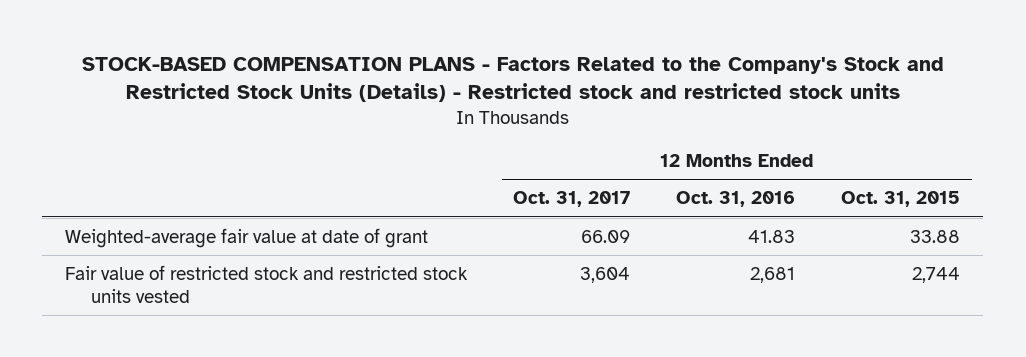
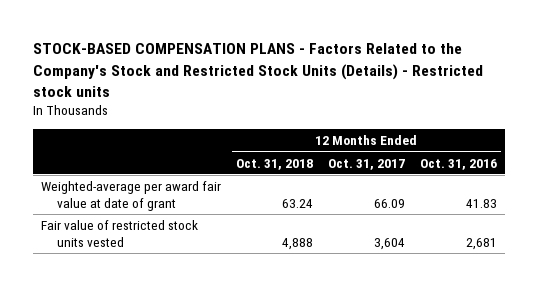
- STOCK-BASED COMPENSATION PLANS - Factors Related to the Company's Stock and Restricted Stock Units (Details) - Restricted stock and restricted stock units
+ STOCK-BASED COMPENSATION PLANS - Factors Related to the Company's Stock and Restricted Stock Units (Details) - Restricted stock units
- | 12 Months Ended Oct. 31, 2017 | 12 Months Ended Oct. 31, 2016 | 12 Months Ended Oct. 31, 2015
+ | 12 Months Ended Oct. 31, 2018 | 12 Months Ended Oct. 31, 2017 | 12 Months Ended Oct. 31, 2016
- Weighted-average fair value at date of grant | 66.09 | 41.83 | 33.88
- Fair value of restricted stock and restricted stock units vested | 3,604 | 2,681 | 2,744
+ Weighted-average per award fair value at date of grant | 63.24 | 66.09 | 41.83
+ Fair value of restricted stock units vested | 4,888 | 3,604 | 2,681

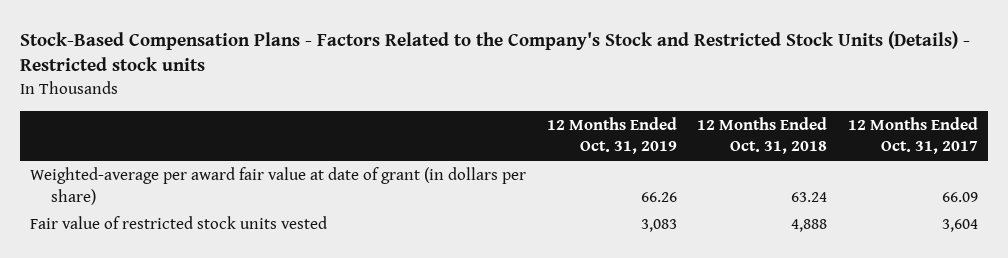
- STOCK-BASED COMPENSATION PLANS - Factors Related to the Company's Stock and Restricted Stock Units (Details) - Restricted stock units
+ Stock-Based Compensation Plans - Factors Related to the Company's Stock and Restricted Stock Units (Details) - Restricted stock units
- | 12 Months Ended Oct. 31, 2018 | 12 Months Ended Oct. 31, 2017 | 12 Months Ended Oct. 31, 2016
+ | 12 Months Ended Oct. 31, 2019 | 12 Months Ended Oct. 31, 2018 | 12 Months Ended Oct. 31, 2017
- Weighted-average per award fair value at date of grant | 63.24 | 66.09 | 41.83
+ Weighted-average per award fair value at date of grant (in dollars per share) | 66.26 | 63.24 | 66.09

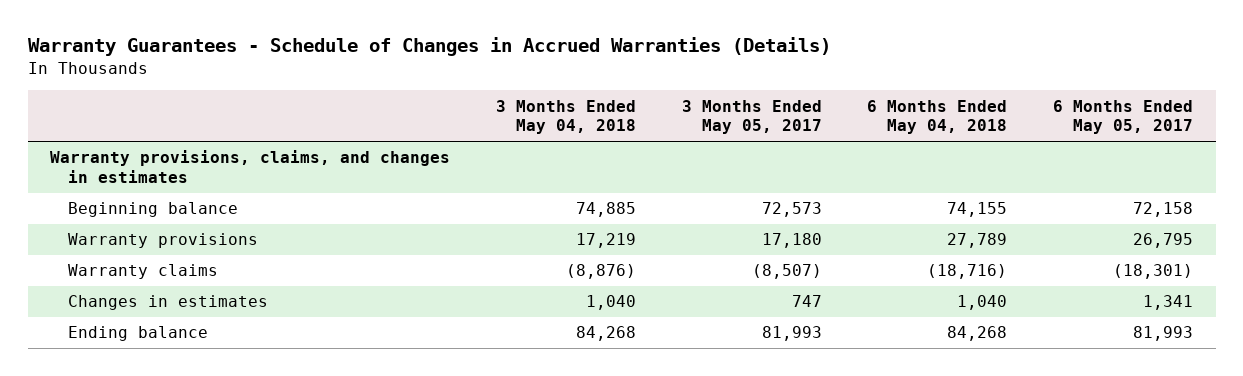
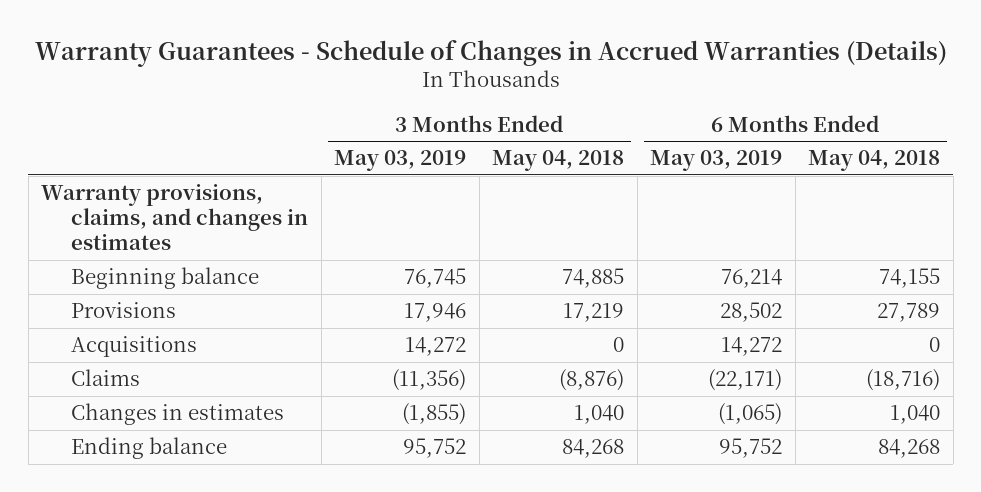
- | 3 Months Ended May 04, 2018 | 3 Months Ended May 05, 2017 | 6 Months Ended May 04, 2018 | 6 Months Ended May 05, 2017
+ | 3 Months Ended May 03, 2019 | 3 Months Ended May 04, 2018 | 6 Months Ended May 03, 2019 | 6 Months Ended May 04, 2018
- Warranty provisions | 17,219 | 17,180 | 27,789 | 26,795
- Warranty claims | (8,876) | (8,507) | (18,716) | (18,301)
+ Provisions | 17,946 | 17,219 | 28,502 | 27,789
+ Acquisitions | 14,272 | 0 | 14,272 | 0
+ Claims | (11,356) | (8,876) | (22,171) | (18,716)

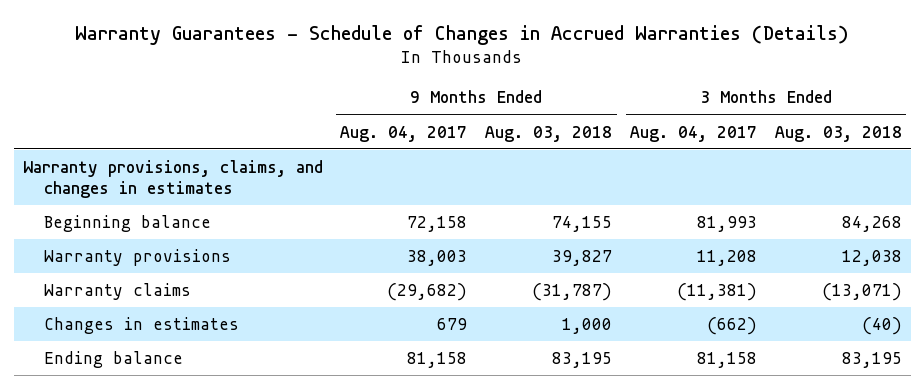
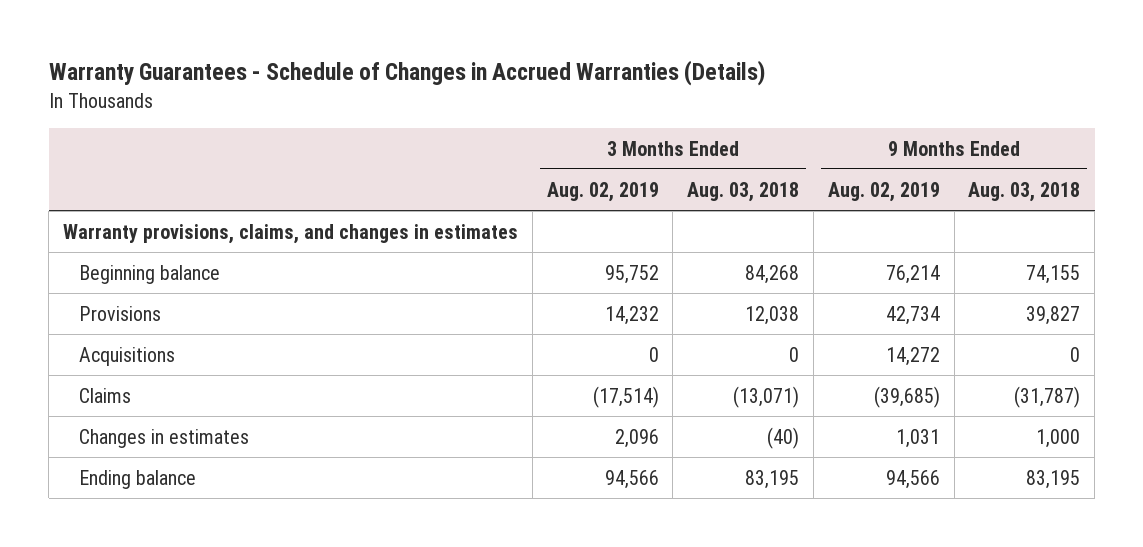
- | 9 Months Ended Aug. 04, 2017 | 9 Months Ended Aug. 03, 2018 | 3 Months Ended Aug. 04, 2017 | 3 Months Ended Aug. 03, 2018
+ | 3 Months Ended Aug. 02, 2019 | 3 Months Ended Aug. 03, 2018 | 9 Months Ended Aug. 02, 2019 | 9 Months Ended Aug. 03, 2018
- Warranty provisions | 38,003 | 39,827 | 11,208 | 12,038
- Warranty claims | (29,682) | (31,787) | (11,381) | (13,071)
+ Provisions | 14,232 | 12,038 | 42,734 | 39,827
+ Acquisitions | 0 | 0 | 14,272 | 0
+ Claims | (17,514) | (13,071) | (39,685) | (31,787)

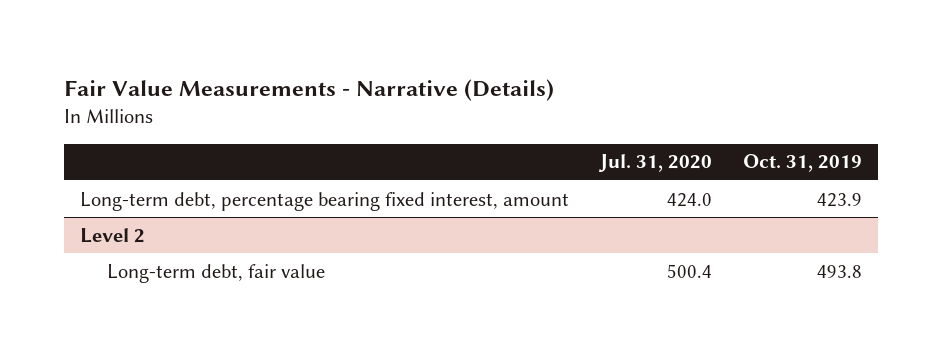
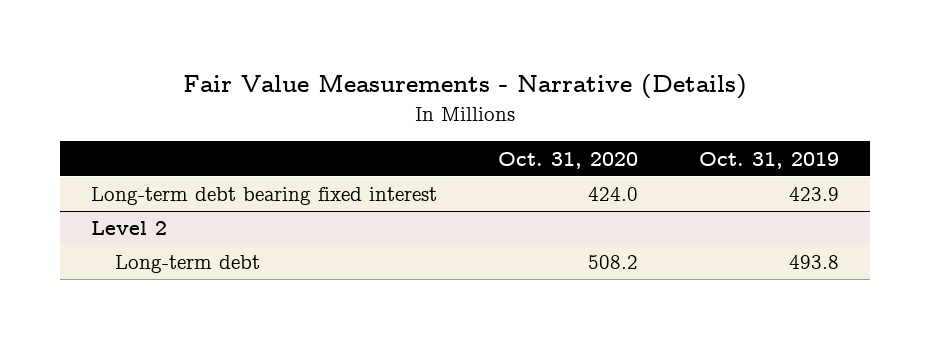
- | Jul. 31, 2020 | Oct. 31, 2019
+ | Oct. 31, 2020 | Oct. 31, 2019
- Long-term debt, percentage bearing fixed interest, amount | 424.0 | 423.9
+ Long-term debt bearing fixed interest | 424.0 | 423.9
@ Level 2
- Long-term debt, fair value | 500.4 | 493.8
+ Long-term debt | 508.2 | 493.8

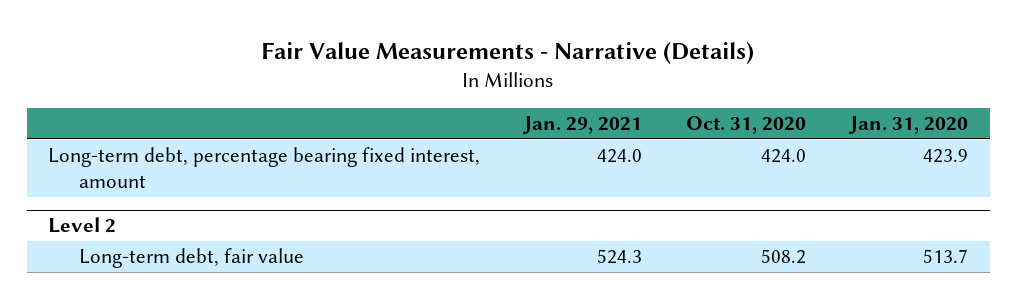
- | Oct. 31, 2020 | Oct. 31, 2019
+ | Jan. 29, 2021 | Oct. 31, 2020 | Jan. 31, 2020
- Long-term debt bearing fixed interest | 424.0 | 423.9
+ Long-term debt, percentage bearing fixed interest, amount | 424.0 | 424.0 | 423.9
@ Level 2
- Long-term debt | 508.2 | 493.8
+ Long-term debt, fair value | 524.3 | 508.2 | 513.7

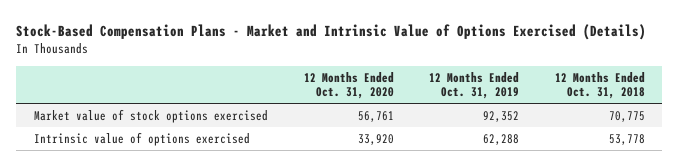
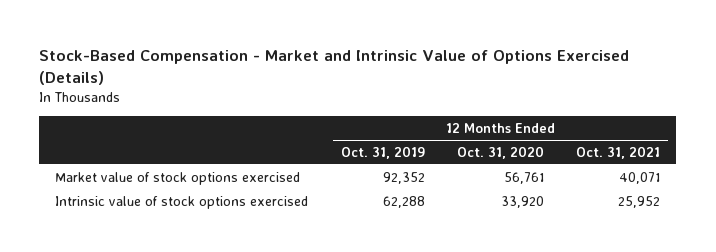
- Stock-Based Compensation Plans - Market and Intrinsic Value of Options Exercised (Details)
+ Stock-Based Compensation - Market and Intrinsic Value of Options Exercised (Details)
- | 12 Months Ended Oct. 31, 2020 | 12 Months Ended Oct. 31, 2019 | 12 Months Ended Oct. 31, 2018
+ | 12 Months Ended Oct. 31, 2019 | 12 Months Ended Oct. 31, 2020 | 12 Months Ended Oct. 31, 2021
- Intrinsic value of options exercised | 33,920 | 62,288 | 53,778
+ Intrinsic value of stock options exercised | 62,288 | 33,920 | 25,952

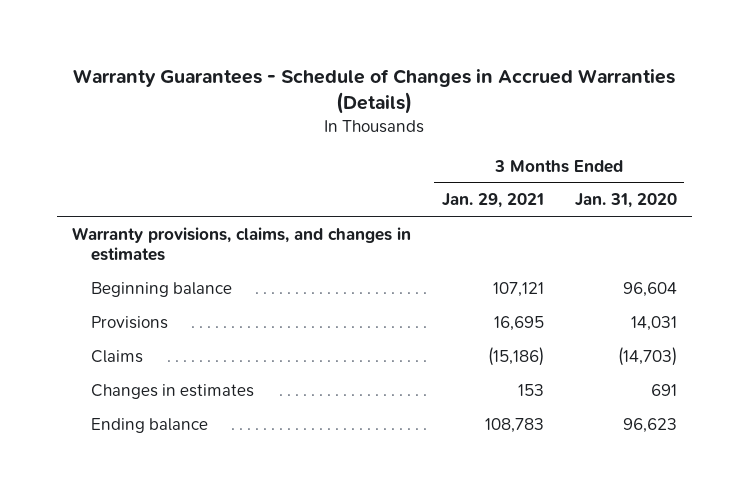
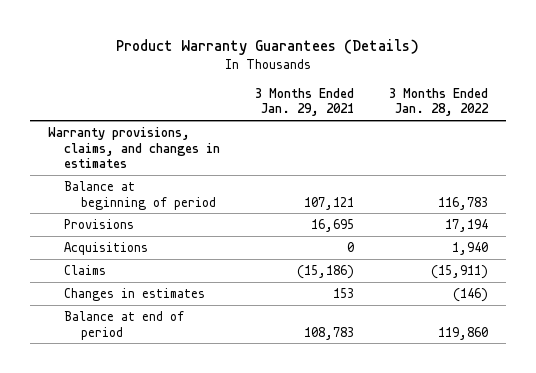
- Warranty Guarantees - Schedule of Changes in Accrued Warranties (Details)
+ Product Warranty Guarantees (Details)
- | 3 Months Ended Jan. 29, 2021 | 3 Months Ended Jan. 31, 2020
+ | 3 Months Ended Jan. 29, 2021 | 3 Months Ended Jan. 28, 2022
- Beginning balance | 107,121 | 96,604
+ Balance at beginning of period | 107,121 | 116,783
+ Acquisitions | 0 | 1,940
- Ending balance | 108,783 | 96,623
+ Balance at end of period | 108,783 | 119,860

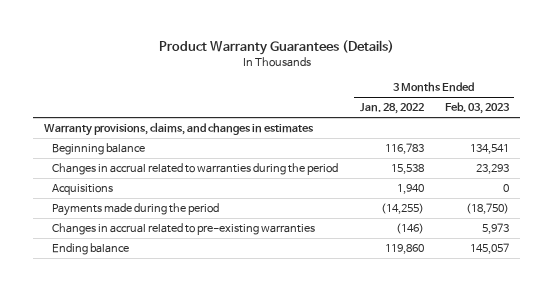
- | 3 Months Ended Jan. 29, 2021 | 3 Months Ended Jan. 28, 2022
+ | 3 Months Ended Jan. 28, 2022 | 3 Months Ended Feb. 03, 2023
- Balance at beginning of period | 107,121 | 116,783
- Provisions | 16,695 | 17,194
+ Beginning balance | 116,783 | 134,541
+ Changes in accrual related to warranties during the period | 15,538 | 23,293
- Claims | (15,186) | (15,911)
- Changes in estimates | 153 | (146)
- Balance at end of period | 108,783 | 119,860
+ Payments made during the period | (14,255) | (18,750)
+ Changes in accrual related to pre-existing warranties | (146) | 5,973
+ Ending balance | 119,860 | 145,057

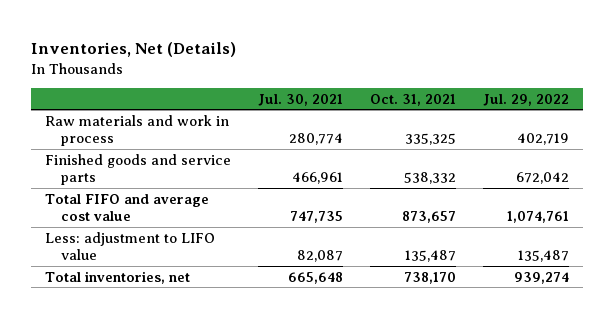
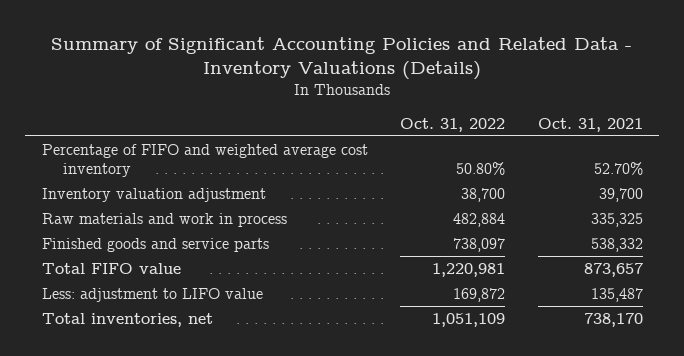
- Inventories, Net (Details)
+ Summary of Significant Accounting Policies and Related Data - Inventory Valuations (Details)
- | Jul. 30, 2021 | Oct. 31, 2021 | Jul. 29, 2022
+ | Oct. 31, 2022 | Oct. 31, 2021
+ Percentage of FIFO and weighted average cost inventory | 50.80% | 52.70%
+ Inventory valuation adjustment | 38,700 | 39,700
- Total FIFO and average cost value | 747,735 | 873,657 | 1,074,761
+ Total FIFO value | 1,220,981 | 873,657

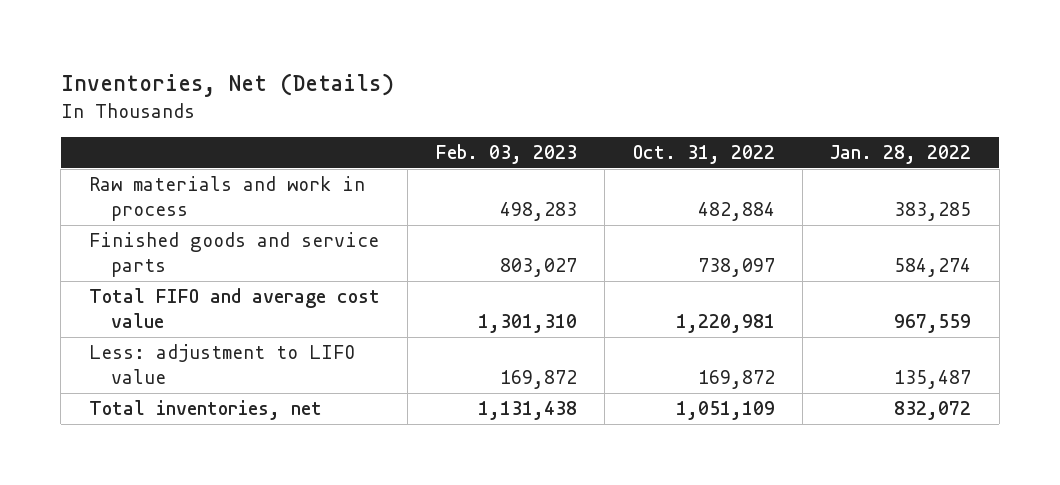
- Summary of Significant Accounting Policies and Related Data - Inventory Valuations (Details)
+ Inventories, Net (Details)
- | Oct. 31, 2022 | Oct. 31, 2021
+ | Feb. 03, 2023 | Oct. 31, 2022 | Jan. 28, 2022
- Percentage of FIFO and weighted average cost inventory | 50.80% | 52.70%
- Inventory valuation adjustment | 38,700 | 39,700
- Total FIFO value | 1,220,981 | 873,657
+ Total FIFO and average cost value | 1,301,310 | 1,220,981 | 967,559

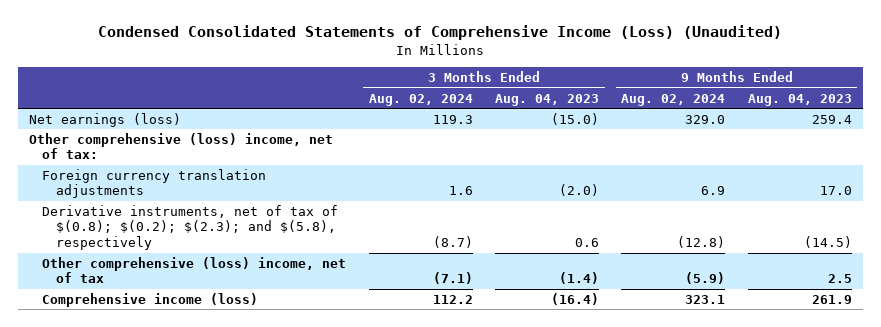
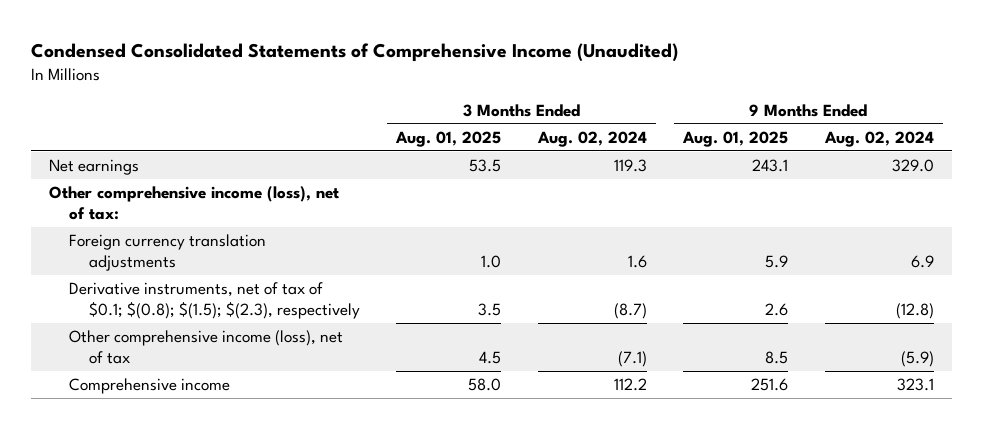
- Condensed Consolidated Statements of Comprehensive Income (Loss) (Unaudited)
+ Condensed Consolidated Statements of Comprehensive Income (Unaudited)
- | 3 Months Ended Aug. 02, 2024 | 3 Months Ended Aug. 04, 2023 | 9 Months Ended Aug. 02, 2024 | 9 Months Ended Aug. 04, 2023
+ | 3 Months Ended Aug. 01, 2025 | 3 Months Ended Aug. 02, 2024 | 9 Months Ended Aug. 01, 2025 | 9 Months Ended Aug. 02, 2024
- Net earnings (loss) | 119.3 | (15.0) | 329.0 | 259.4
- Other comprehensive (loss) income, net of tax:
+ Net earnings | 53.5 | 119.3 | 243.1 | 329.0
+ Other comprehensive income (loss), net of tax:
- Derivative instruments, net of tax of $(0.8); $(0.2); $(2.3); and $(5.8), respectively | (8.7) | 0.6 | (12.8) | (14.5)
- Other comprehensive (loss) income, net of tax | (7.1) | (1.4) | (5.9) | 2.5
- Comprehensive income (loss) | 112.2 | (16.4) | 323.1 | 261.9
+ Derivative instruments, net of tax of $0.1; $(0.8); $(1.5); $(2.3), respectively | 3.5 | (8.7) | 2.6 | (12.8)
+ Other comprehensive income (loss), net of tax | 4.5 | (7.1) | 8.5 | (5.9)
+ Comprehensive income | 58.0 | 112.2 | 251.6 | 323.1

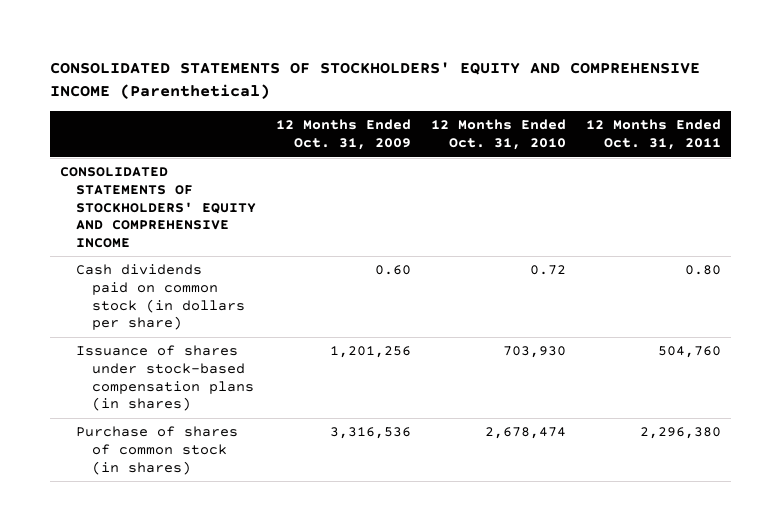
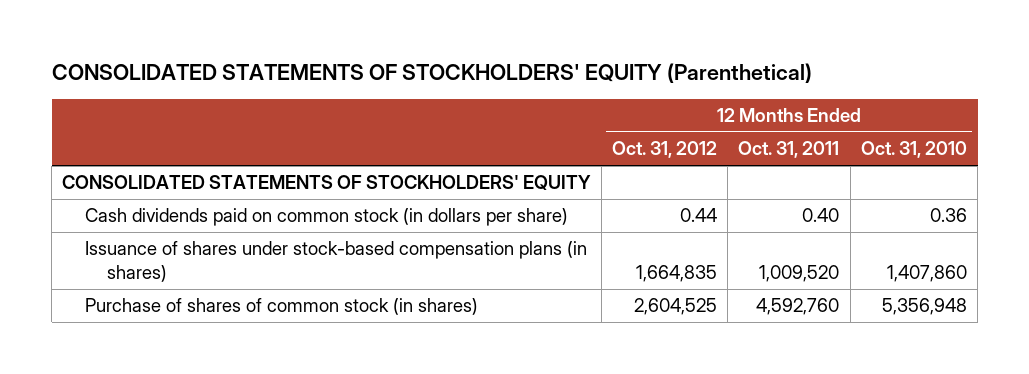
- CONSOLIDATED STATEMENTS OF STOCKHOLDERS' EQUITY AND COMPREHENSIVE INCOME (Parenthetical)
+ CONSOLIDATED STATEMENTS OF STOCKHOLDERS' EQUITY (Parenthetical)
- | 12 Months Ended Oct. 31, 2009 | 12 Months Ended Oct. 31, 2010 | 12 Months Ended Oct. 31, 2011
+ | 12 Months Ended Oct. 31, 2012 | 12 Months Ended Oct. 31, 2011 | 12 Months Ended Oct. 31, 2010
- CONSOLIDATED STATEMENTS OF STOCKHOLDERS' EQUITY AND COMPREHENSIVE INCOME
- Cash dividends paid on common stock (in dollars per share) | 0.60 | 0.72 | 0.80
- Issuance of shares under stock-based compensation plans (in shares) | 1,201,256 | 703,930 | 504,760
- Purchase of shares of common stock (in shares) | 3,316,536 | 2,678,474 | 2,296,380
+ CONSOLIDATED STATEMENTS OF STOCKHOLDERS' EQUITY
+ Cash dividends paid on common stock (in dollars per share) | 0.44 | 0.40 | 0.36
+ Issuance of shares under stock-based compensation plans (in shares) | 1,664,835 | 1,009,520 | 1,407,860
+ Purchase of shares of common stock (in shares) | 2,604,525 | 4,592,760 | 5,356,948

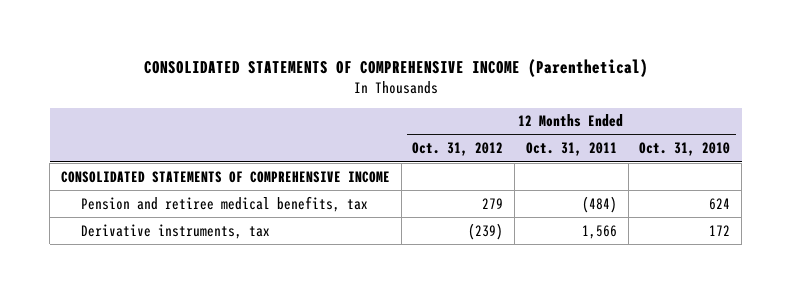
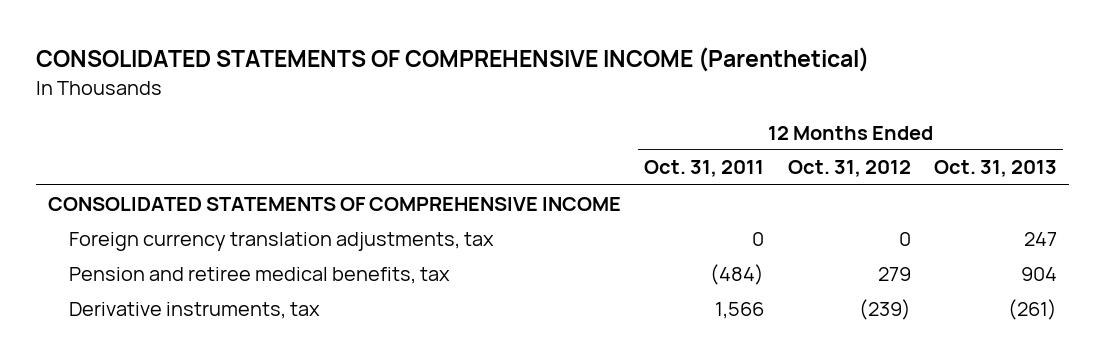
- | 12 Months Ended Oct. 31, 2012 | 12 Months Ended Oct. 31, 2011 | 12 Months Ended Oct. 31, 2010
+ | 12 Months Ended Oct. 31, 2011 | 12 Months Ended Oct. 31, 2012 | 12 Months Ended Oct. 31, 2013
+ Foreign currency translation adjustments, tax | 0 | 0 | 247

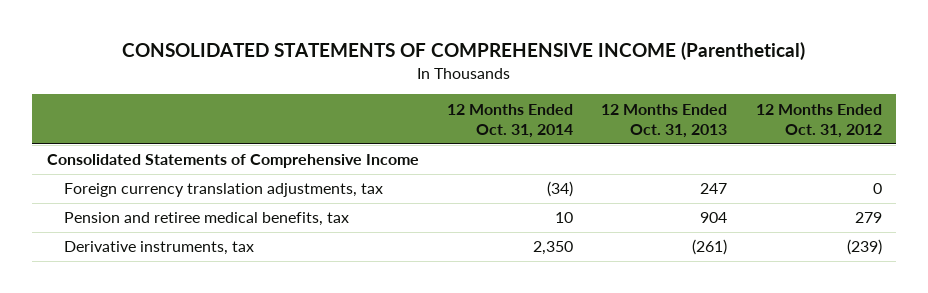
- | 12 Months Ended Oct. 31, 2011 | 12 Months Ended Oct. 31, 2012 | 12 Months Ended Oct. 31, 2013
+ | 12 Months Ended Oct. 31, 2014 | 12 Months Ended Oct. 31, 2013 | 12 Months Ended Oct. 31, 2012
- CONSOLIDATED STATEMENTS OF COMPREHENSIVE INCOME
+ Consolidated Statements of Comprehensive Income

